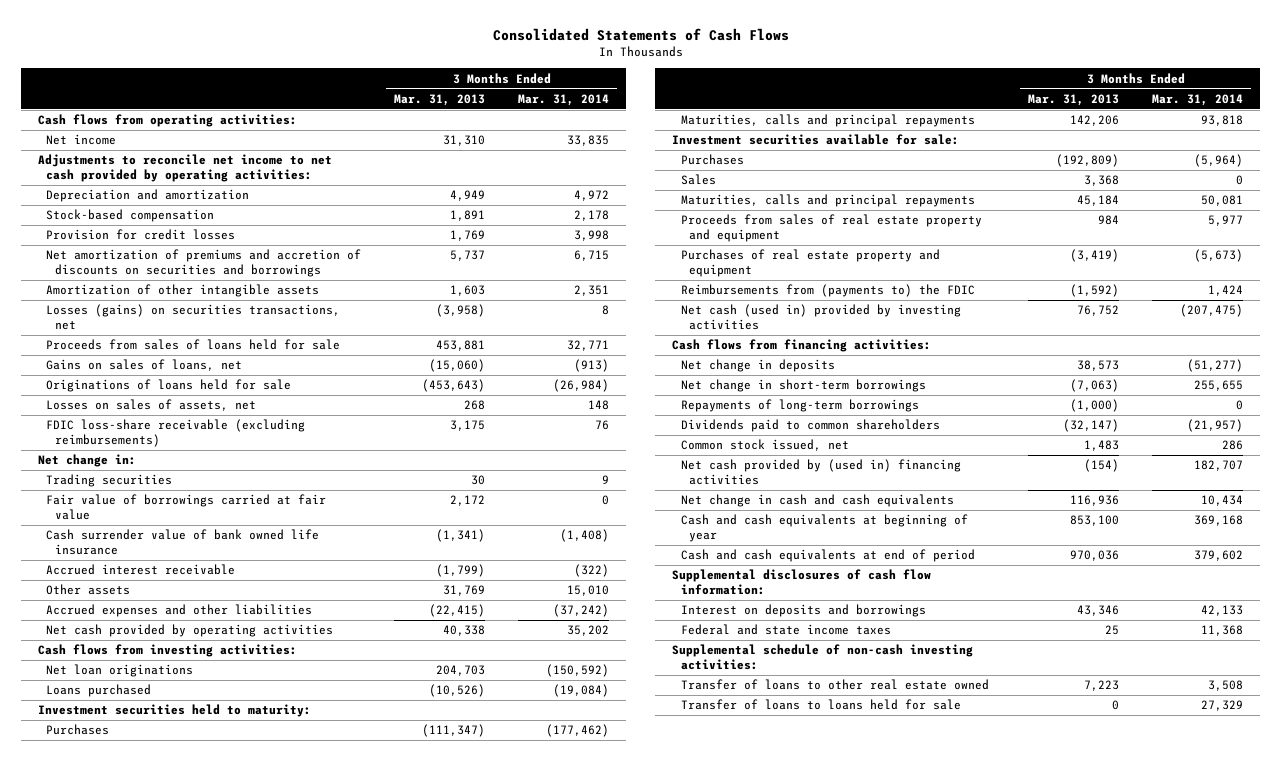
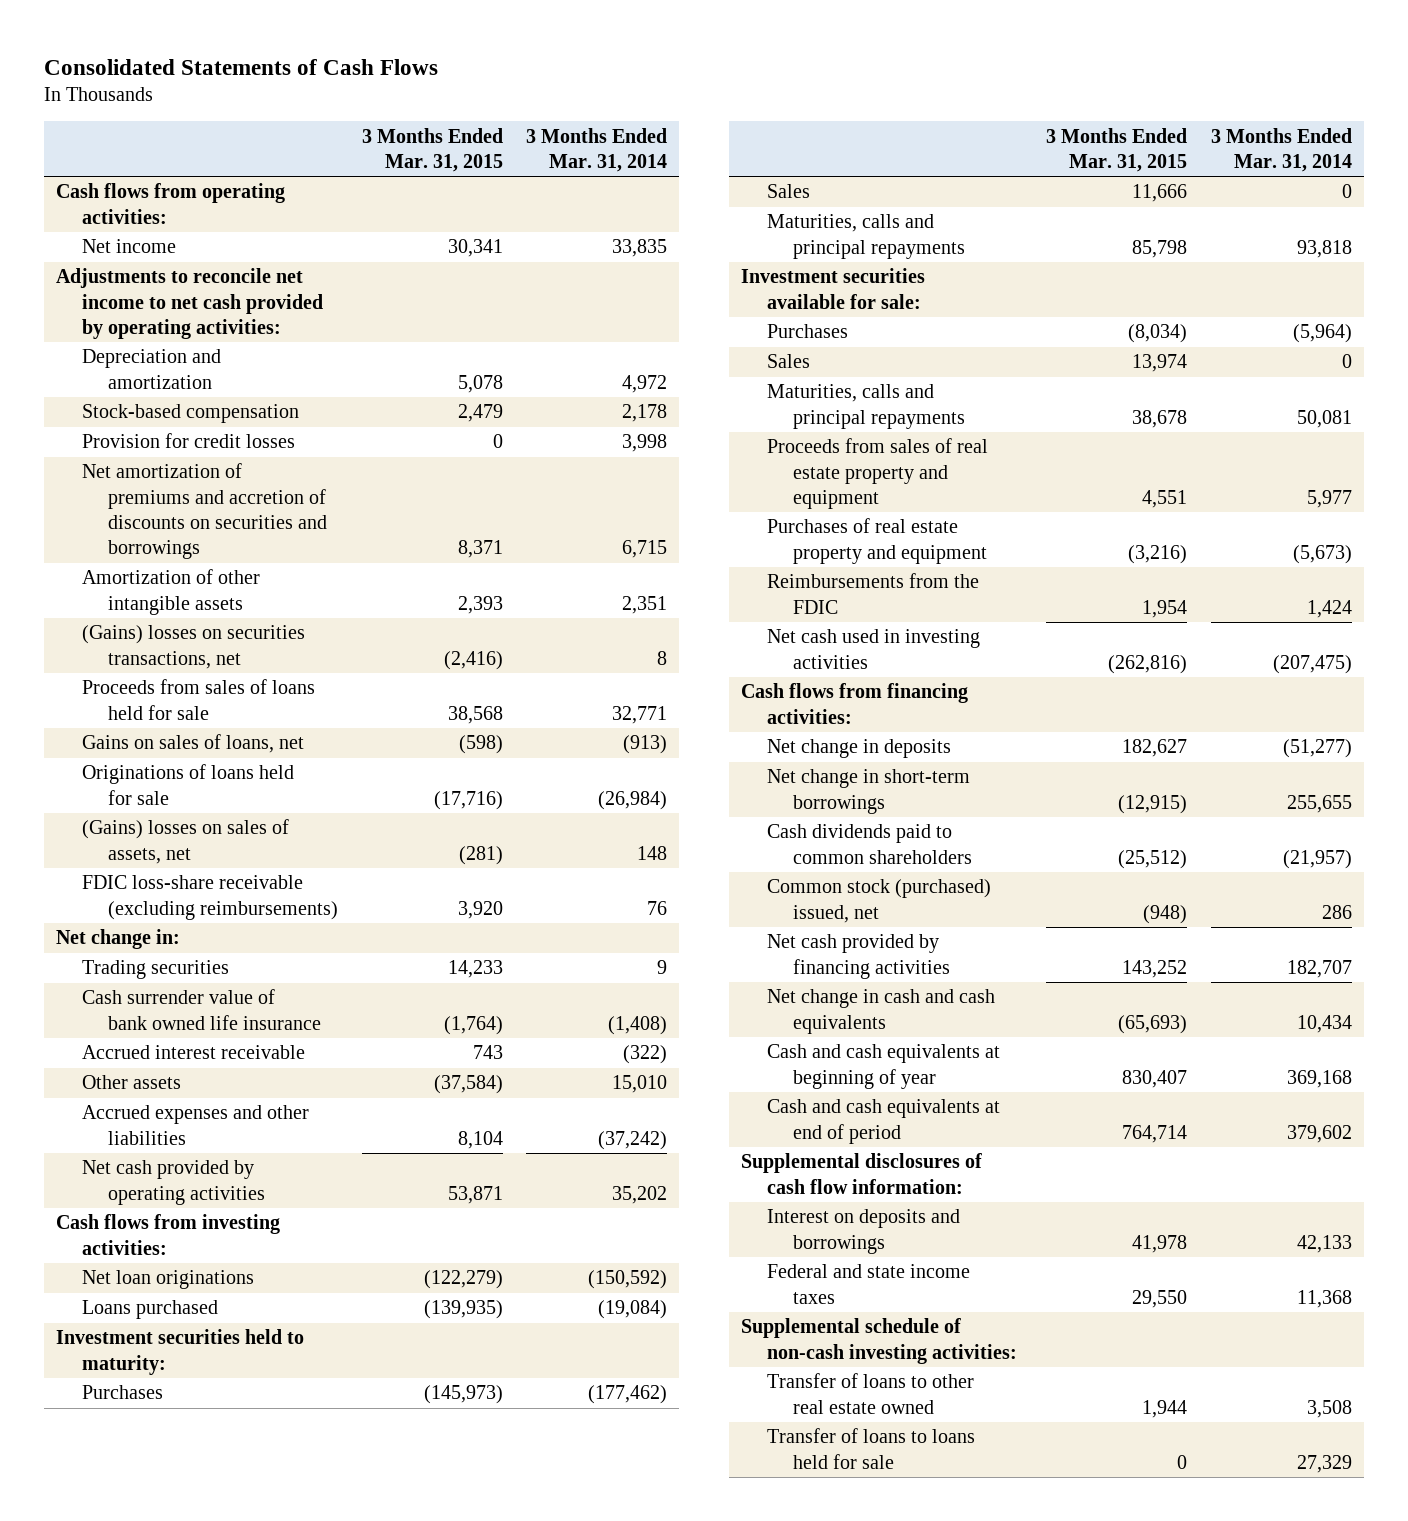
- | 3 Months Ended Mar. 31, 2013 | 3 Months Ended Mar. 31, 2014
+ | 3 Months Ended Mar. 31, 2015 | 3 Months Ended Mar. 31, 2014
- Losses (gains) on securities transactions, net | (3,958) | 8
+ (Gains) losses on securities transactions, net | (2,416) | 8
- Losses on sales of assets, net | 268 | 148
+ (Gains) losses on sales of assets, net | (281) | 148
- Fair value of borrowings carried at fair value | 2,172 | 0
+ Sales | 11,666 | 0
- Reimbursements from (payments to) the FDIC | (1,592) | 1,424
- Net cash (used in) provided by investing activities | 76,752 | (207,475)
+ Reimbursements from the FDIC | 1,954 | 1,424
+ Net cash used in investing activities | (262,816) | (207,475)
- Repayments of long-term borrowings | (1,000) | 0
- Dividends paid to common shareholders | (32,147) | (21,957)
- Common stock issued, net | 1,483 | 286
- Net cash provided by (used in) financing activities | (154) | 182,707
+ Cash dividends paid to common shareholders | (25,512) | (21,957)
+ Common stock (purchased) issued, net | (948) | 286
+ Net cash provided by financing activities | 143,252 | 182,707

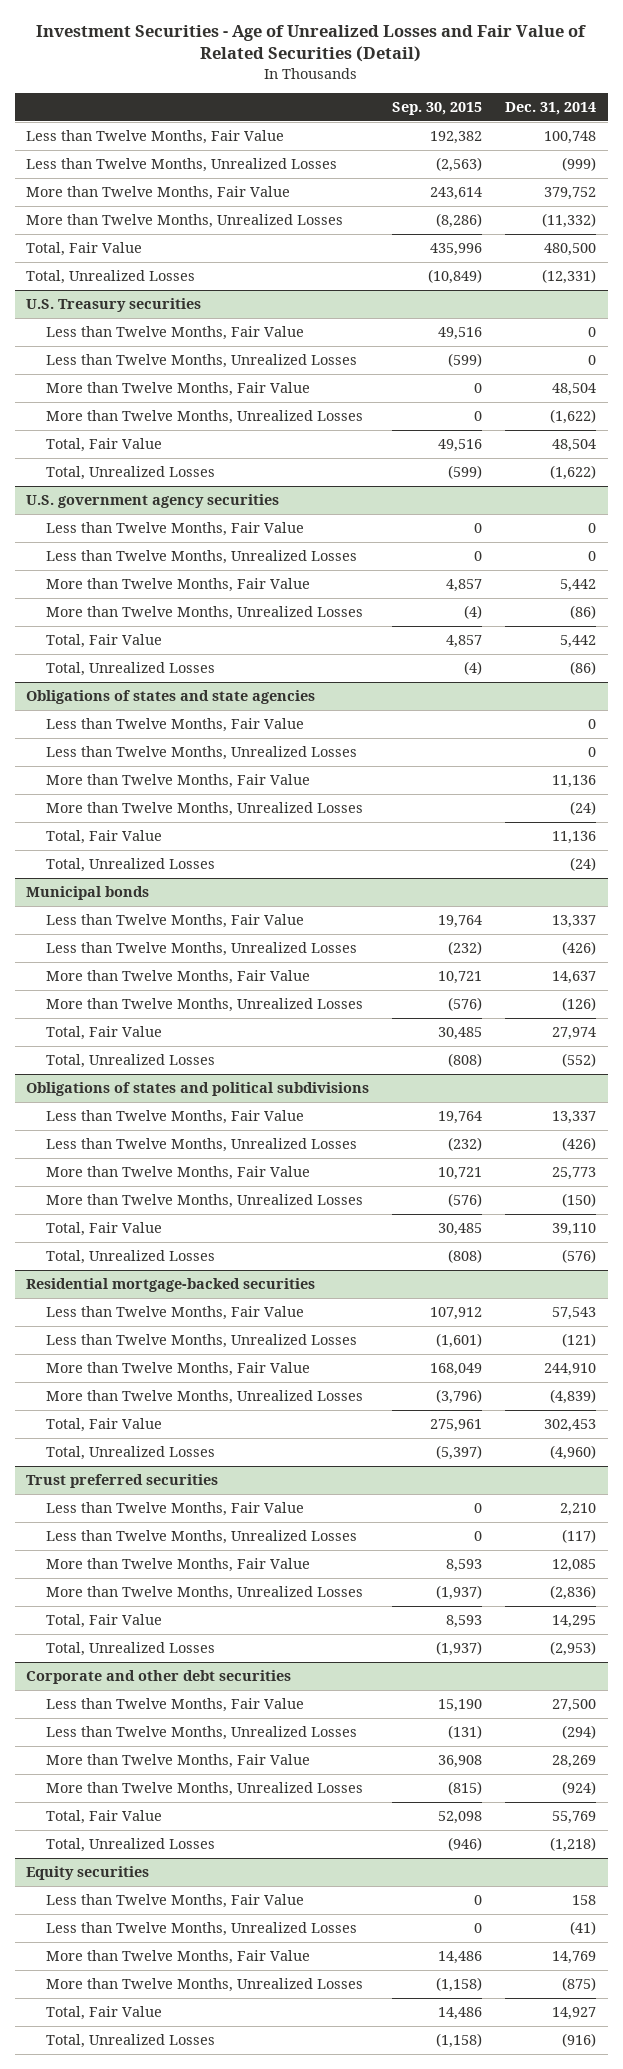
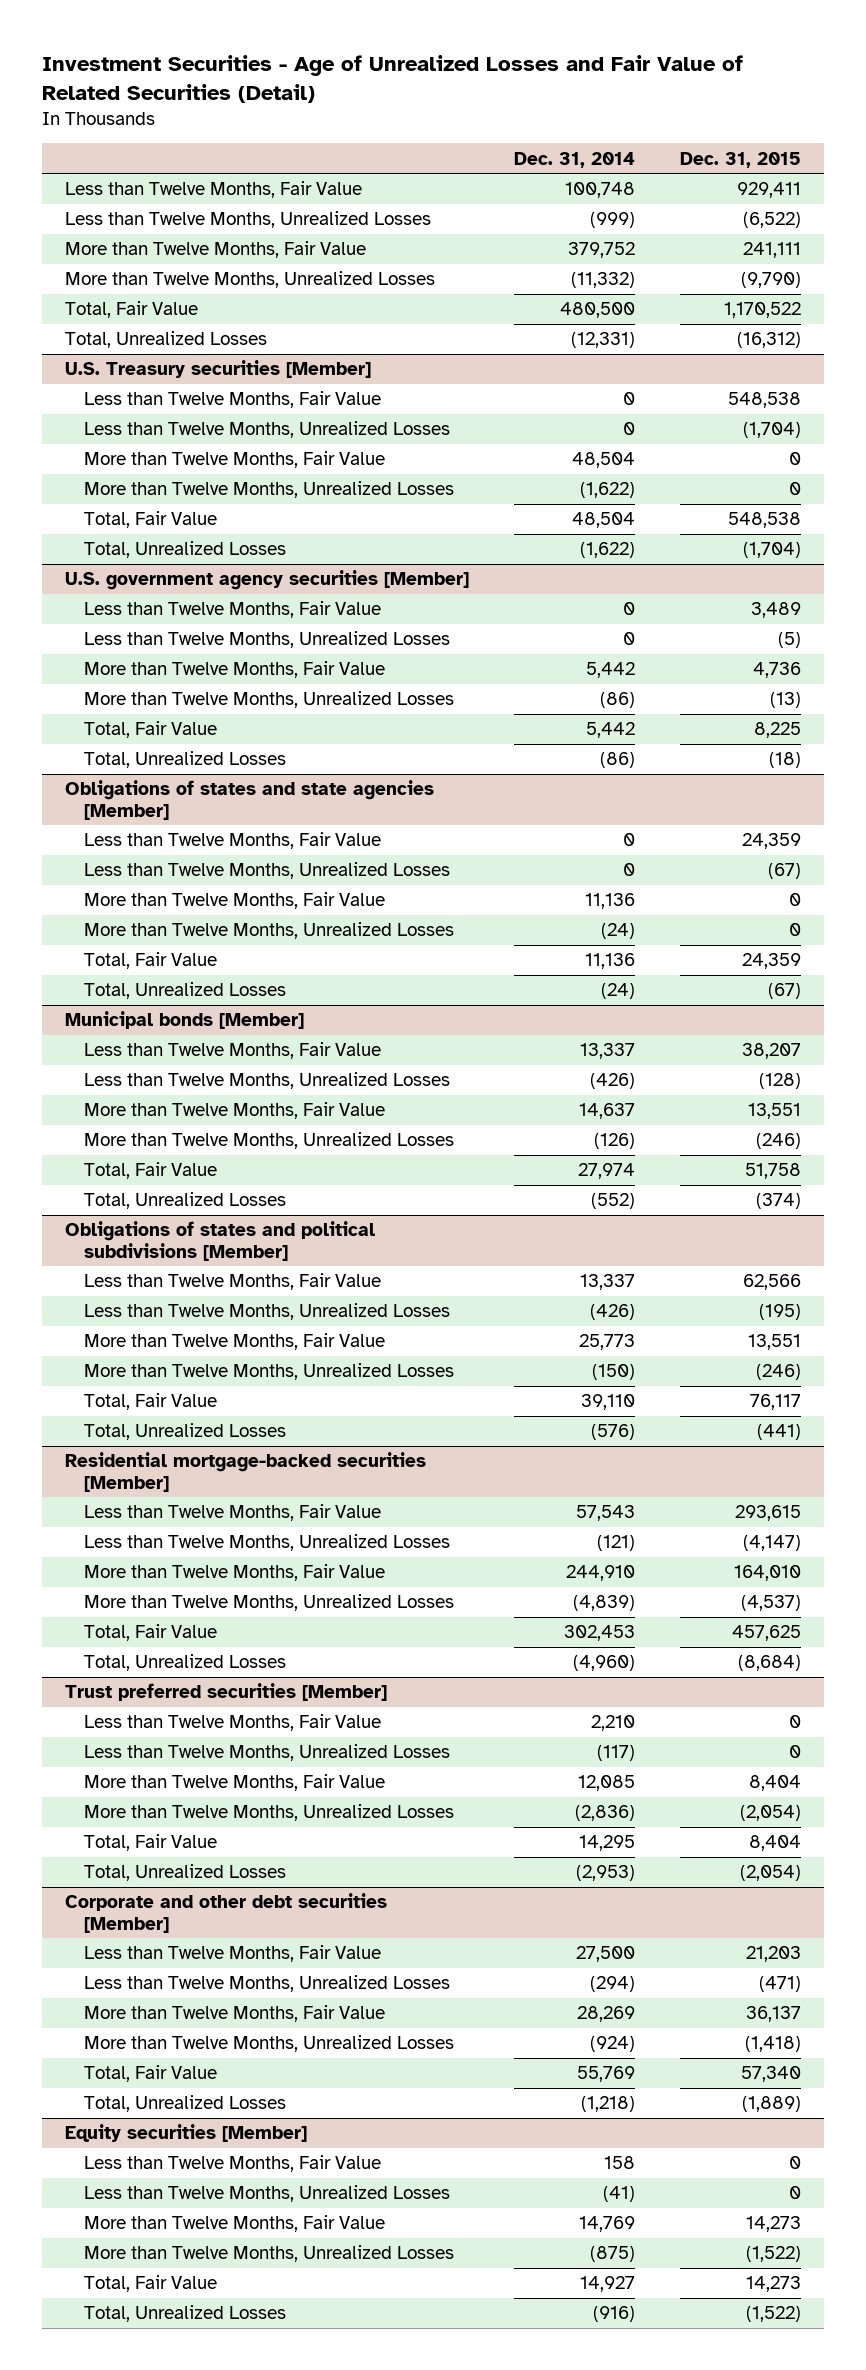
- | Sep. 30, 2015 | Dec. 31, 2014
+ | Dec. 31, 2014 | Dec. 31, 2015
- U.S. Treasury securities
+ U.S. Treasury securities [Member]
- U.S. government agency securities
+ U.S. government agency securities [Member]
- Obligations of states and state agencies
+ Obligations of states and state agencies [Member]
- Municipal bonds
+ Municipal bonds [Member]
- Obligations of states and political subdivisions
+ Obligations of states and political subdivisions [Member]
- Residential mortgage-backed securities
+ Residential mortgage-backed securities [Member]
- Trust preferred securities
+ Trust preferred securities [Member]
- Corporate and other debt securities
+ Corporate and other debt securities [Member]
- Equity securities
+ Equity securities [Member]

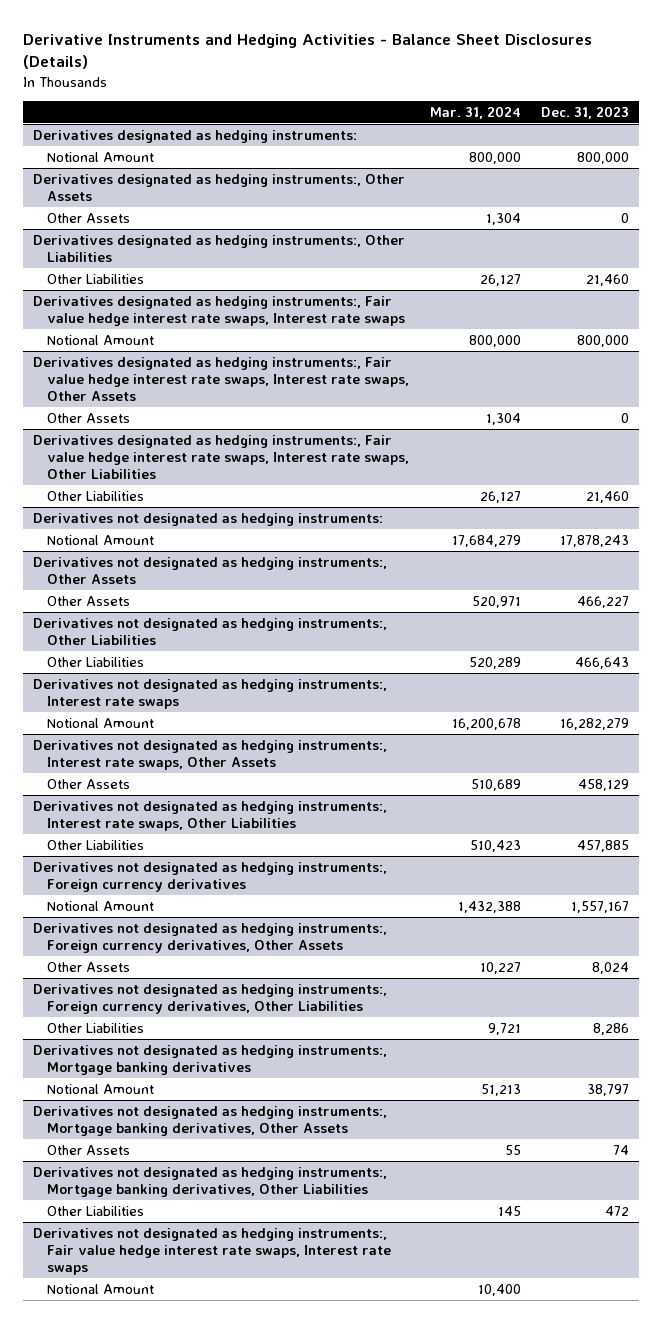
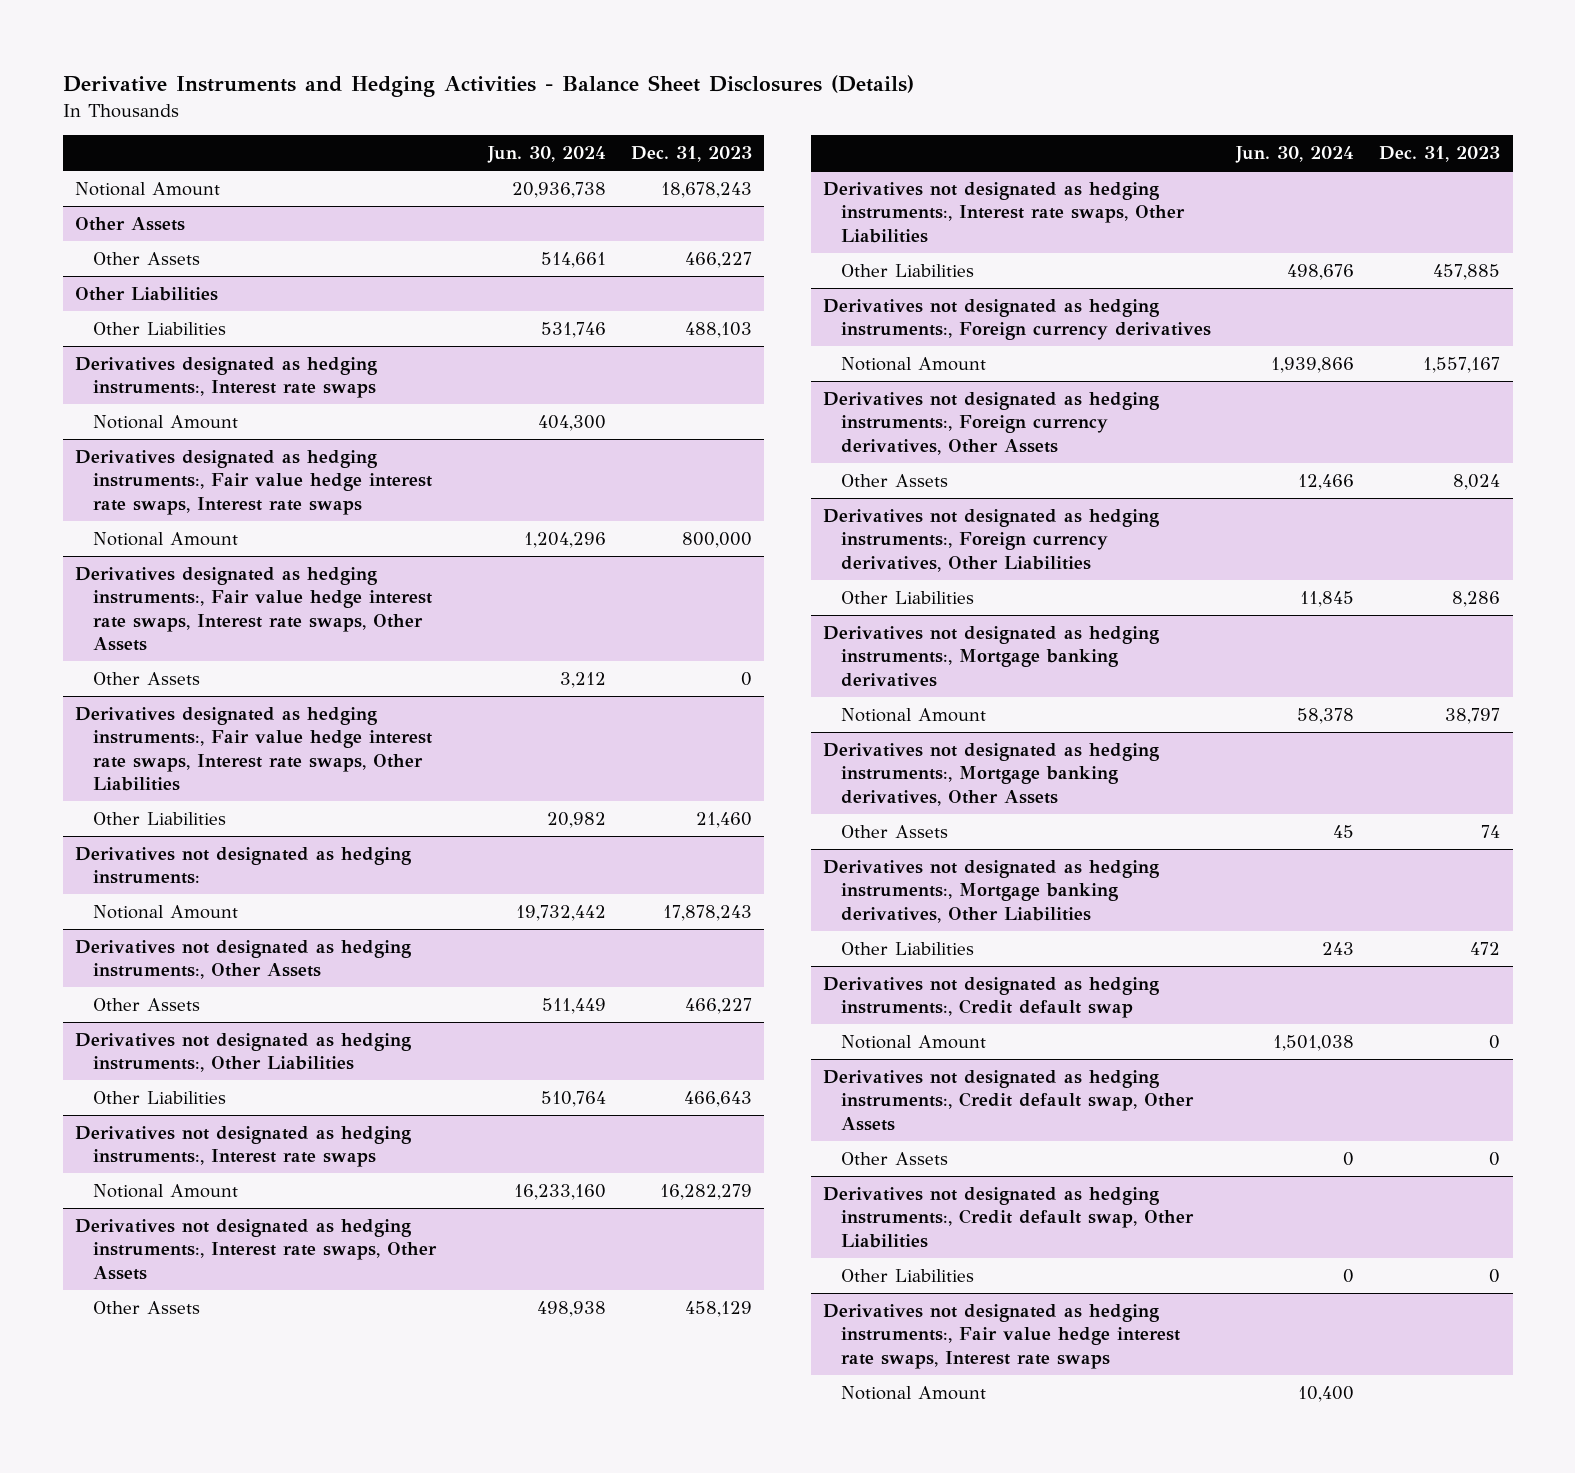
- | Mar. 31, 2024 | Dec. 31, 2023
+ | Jun. 30, 2024 | Dec. 31, 2023
- Derivatives designated as hedging instruments:
- Notional Amount | 800,000 | 800,000
- Derivatives designated as hedging instruments:, Other Assets
- Other Assets | 1,304 | 0
- Derivatives designated as hedging instruments:, Other Liabilities
- Other Liabilities | 26,127 | 21,460
+ Notional Amount | 20,936,738 | 18,678,243
+ Other Assets
+ Other Assets | 514,661 | 466,227
+ Other Liabilities
+ Other Liabilities | 531,746 | 488,103
+ Derivatives designated as hedging instruments:, Interest rate swaps
+ Notional Amount | 404,300 |
+ Derivatives not designated as hedging instruments:, Credit default swap
+ Notional Amount | 1,501,038 | 0
+ Derivatives not designated as hedging instruments:, Credit default swap, Other Assets
+ Other Assets | 0 | 0
+ Derivatives not designated as hedging instruments:, Credit default swap, Other Liabilities
+ Other Liabilities | 0 | 0

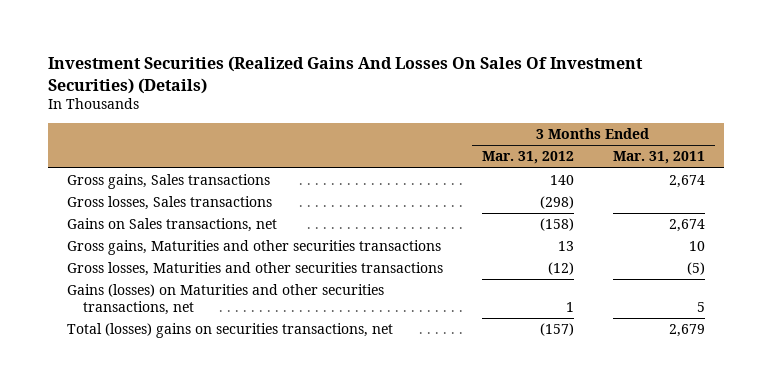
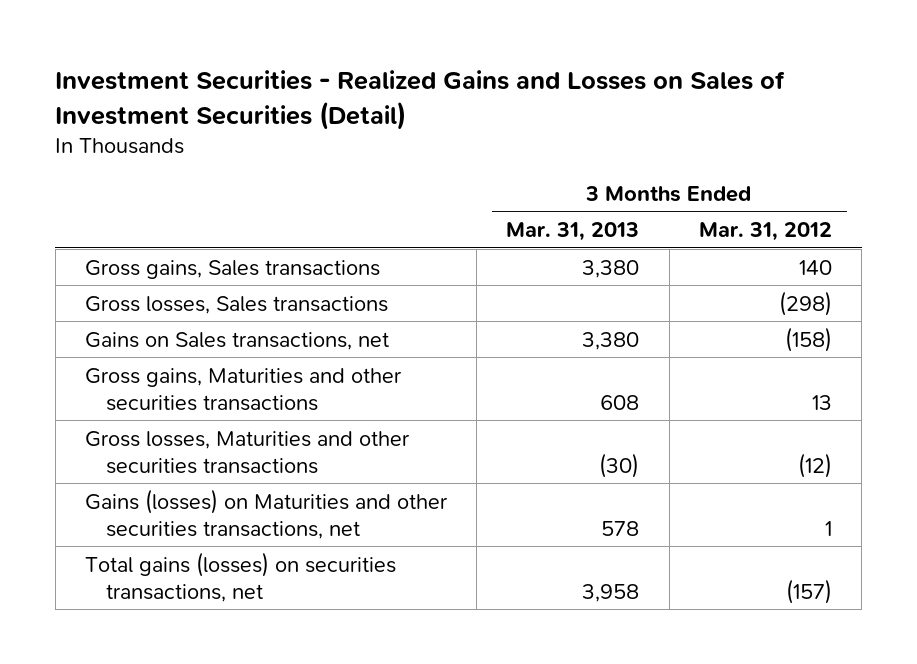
- Investment Securities (Realized Gains And Losses On Sales Of Investment Securities) (Details)
+ Investment Securities - Realized Gains and Losses on Sales of Investment Securities (Detail)
- | 3 Months Ended Mar. 31, 2012 | 3 Months Ended Mar. 31, 2011
+ | 3 Months Ended Mar. 31, 2013 | 3 Months Ended Mar. 31, 2012
- Total (losses) gains on securities transactions, net | (157) | 2,679
+ Total gains (losses) on securities transactions, net | 3,958 | (157)

